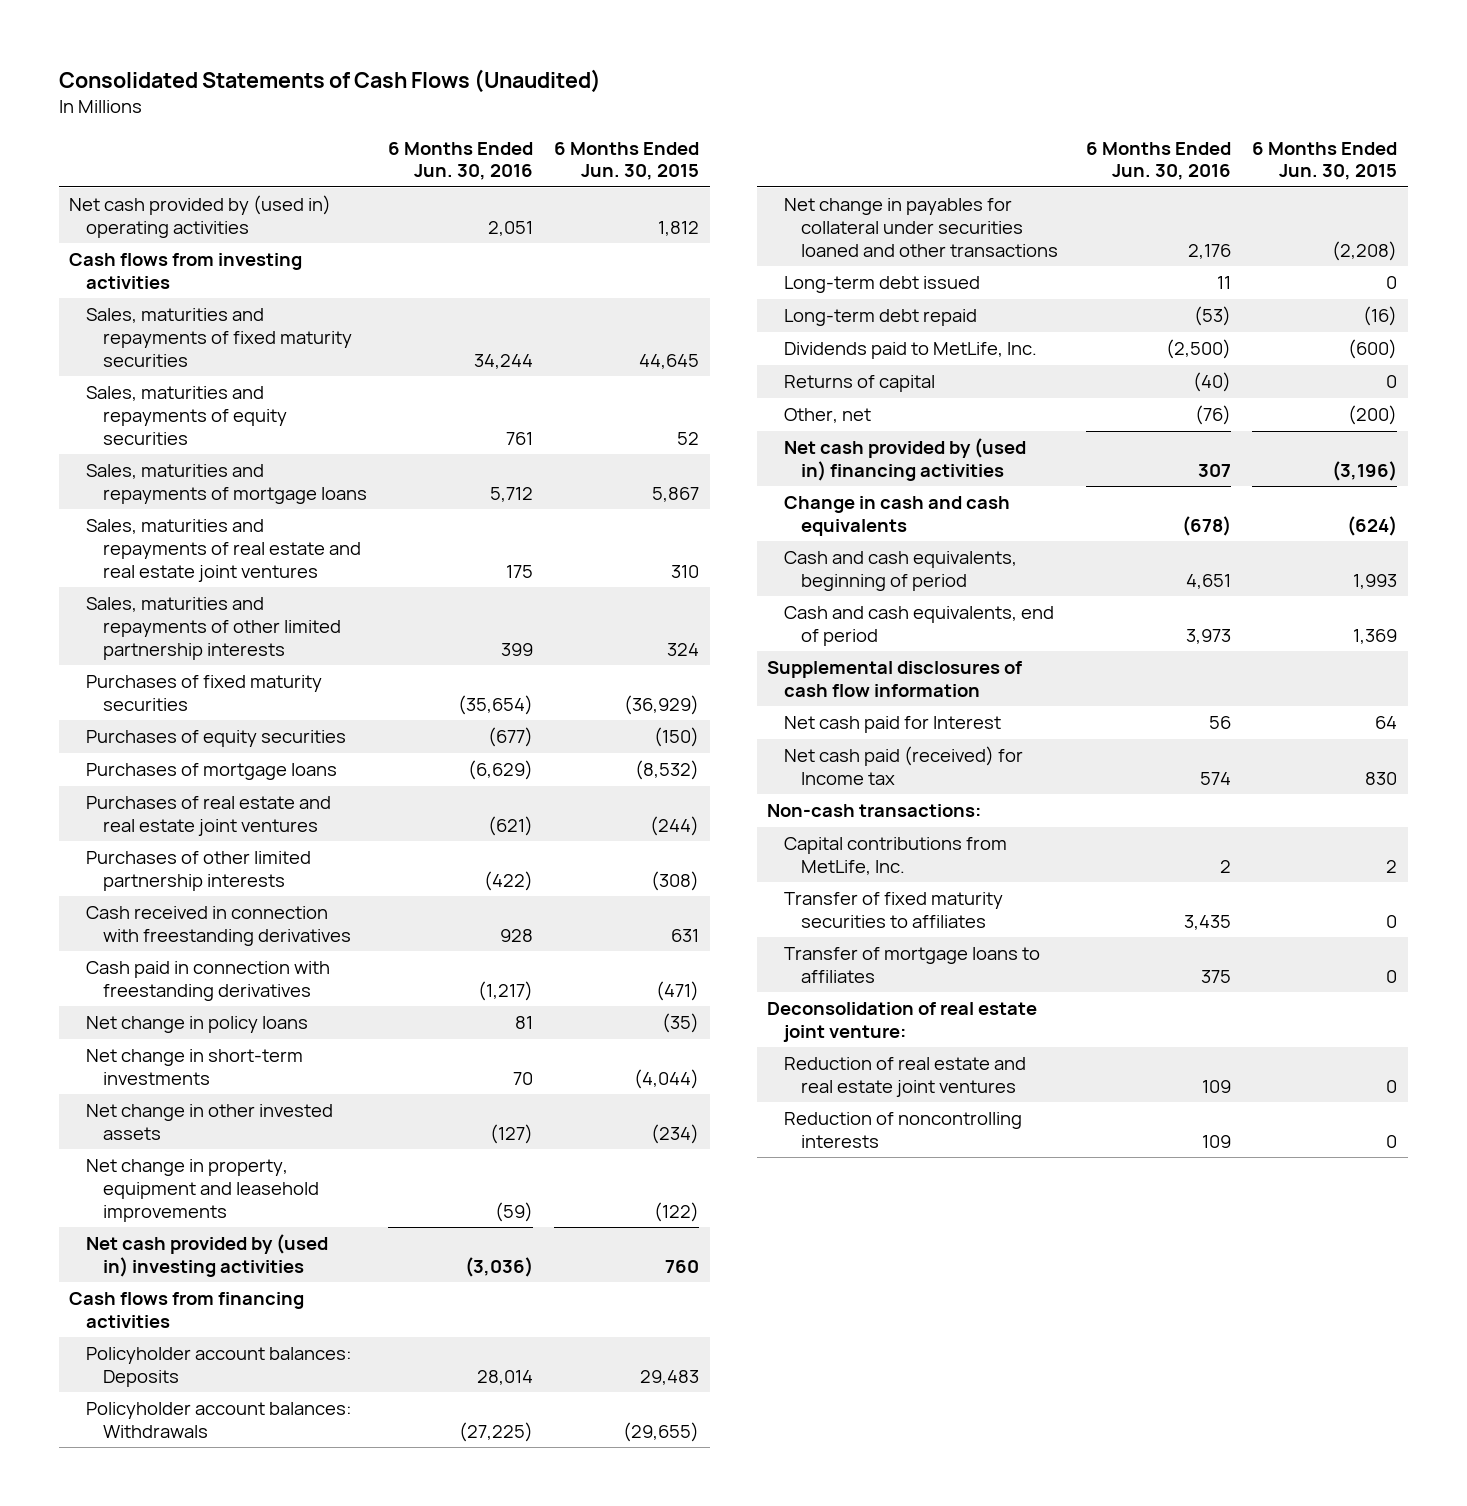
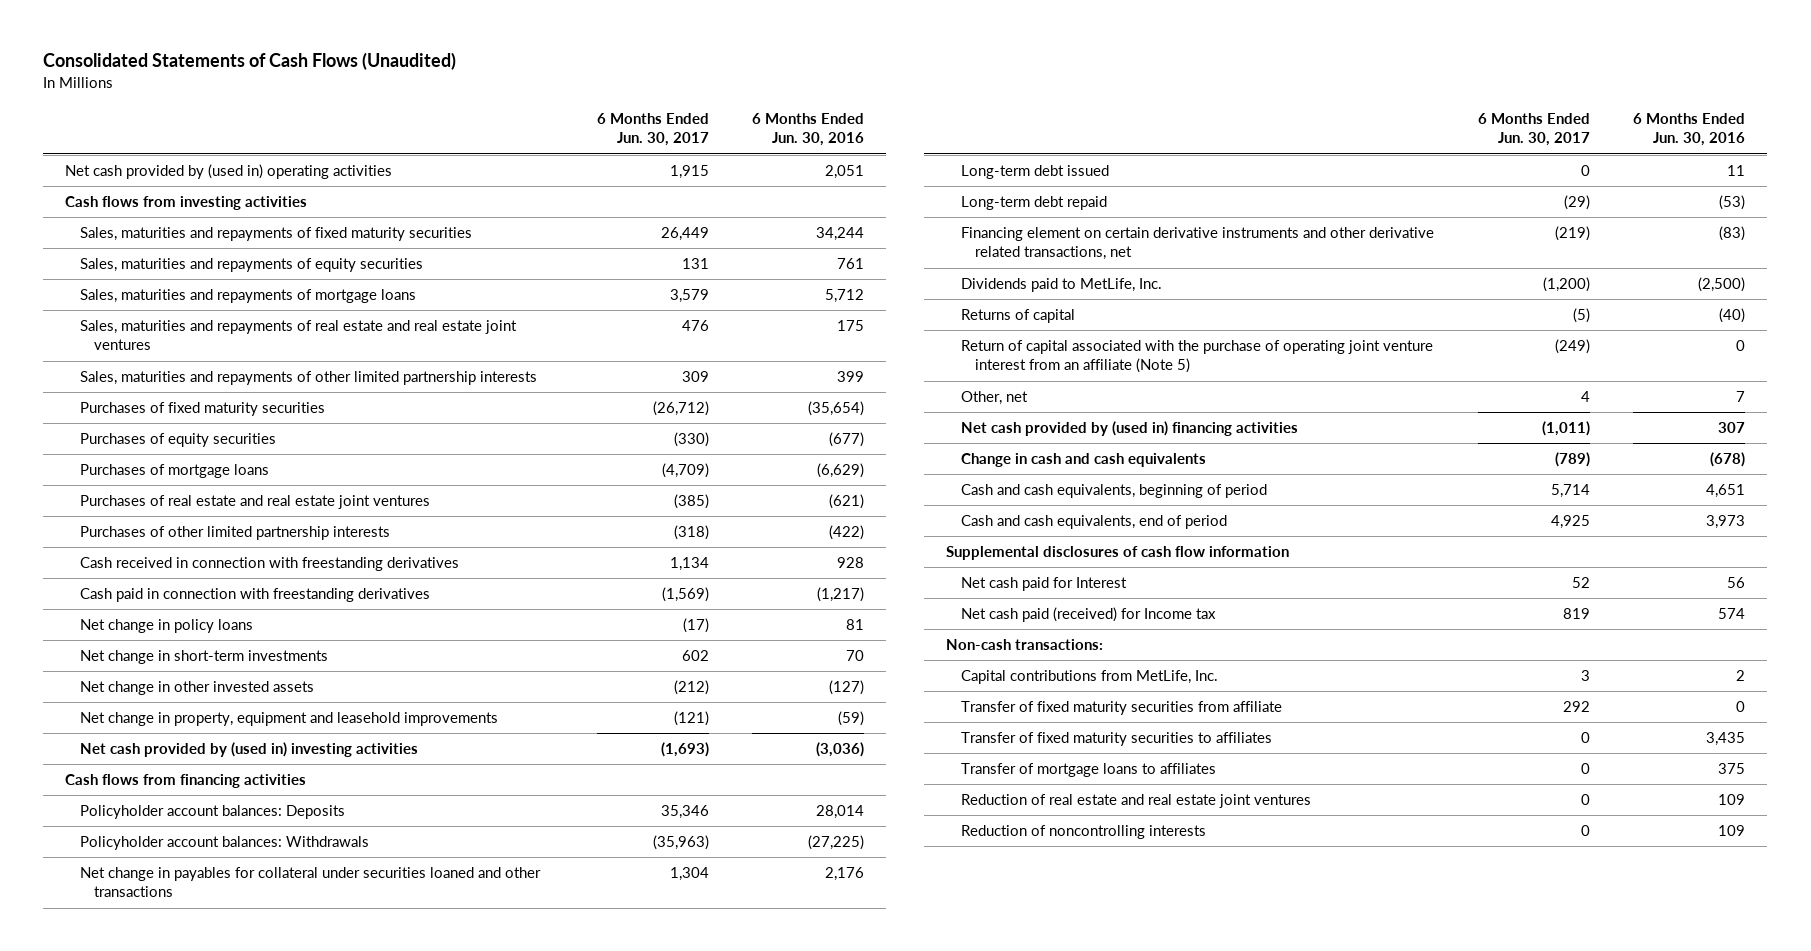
- | 6 Months Ended Jun. 30, 2016 | 6 Months Ended Jun. 30, 2015
+ | 6 Months Ended Jun. 30, 2017 | 6 Months Ended Jun. 30, 2016
+ Financing element on certain derivative instruments and other derivative related transactions, net | (219) | (83)
- Other, net | (76) | (200)
+ Return of capital associated with the purchase of operating joint venture interest from an affiliate (Note 5) | (249) | 0
+ Other, net | 4 | 7
+ Transfer of fixed maturity securities from affiliate | 292 | 0
- Deconsolidation of real estate joint venture:

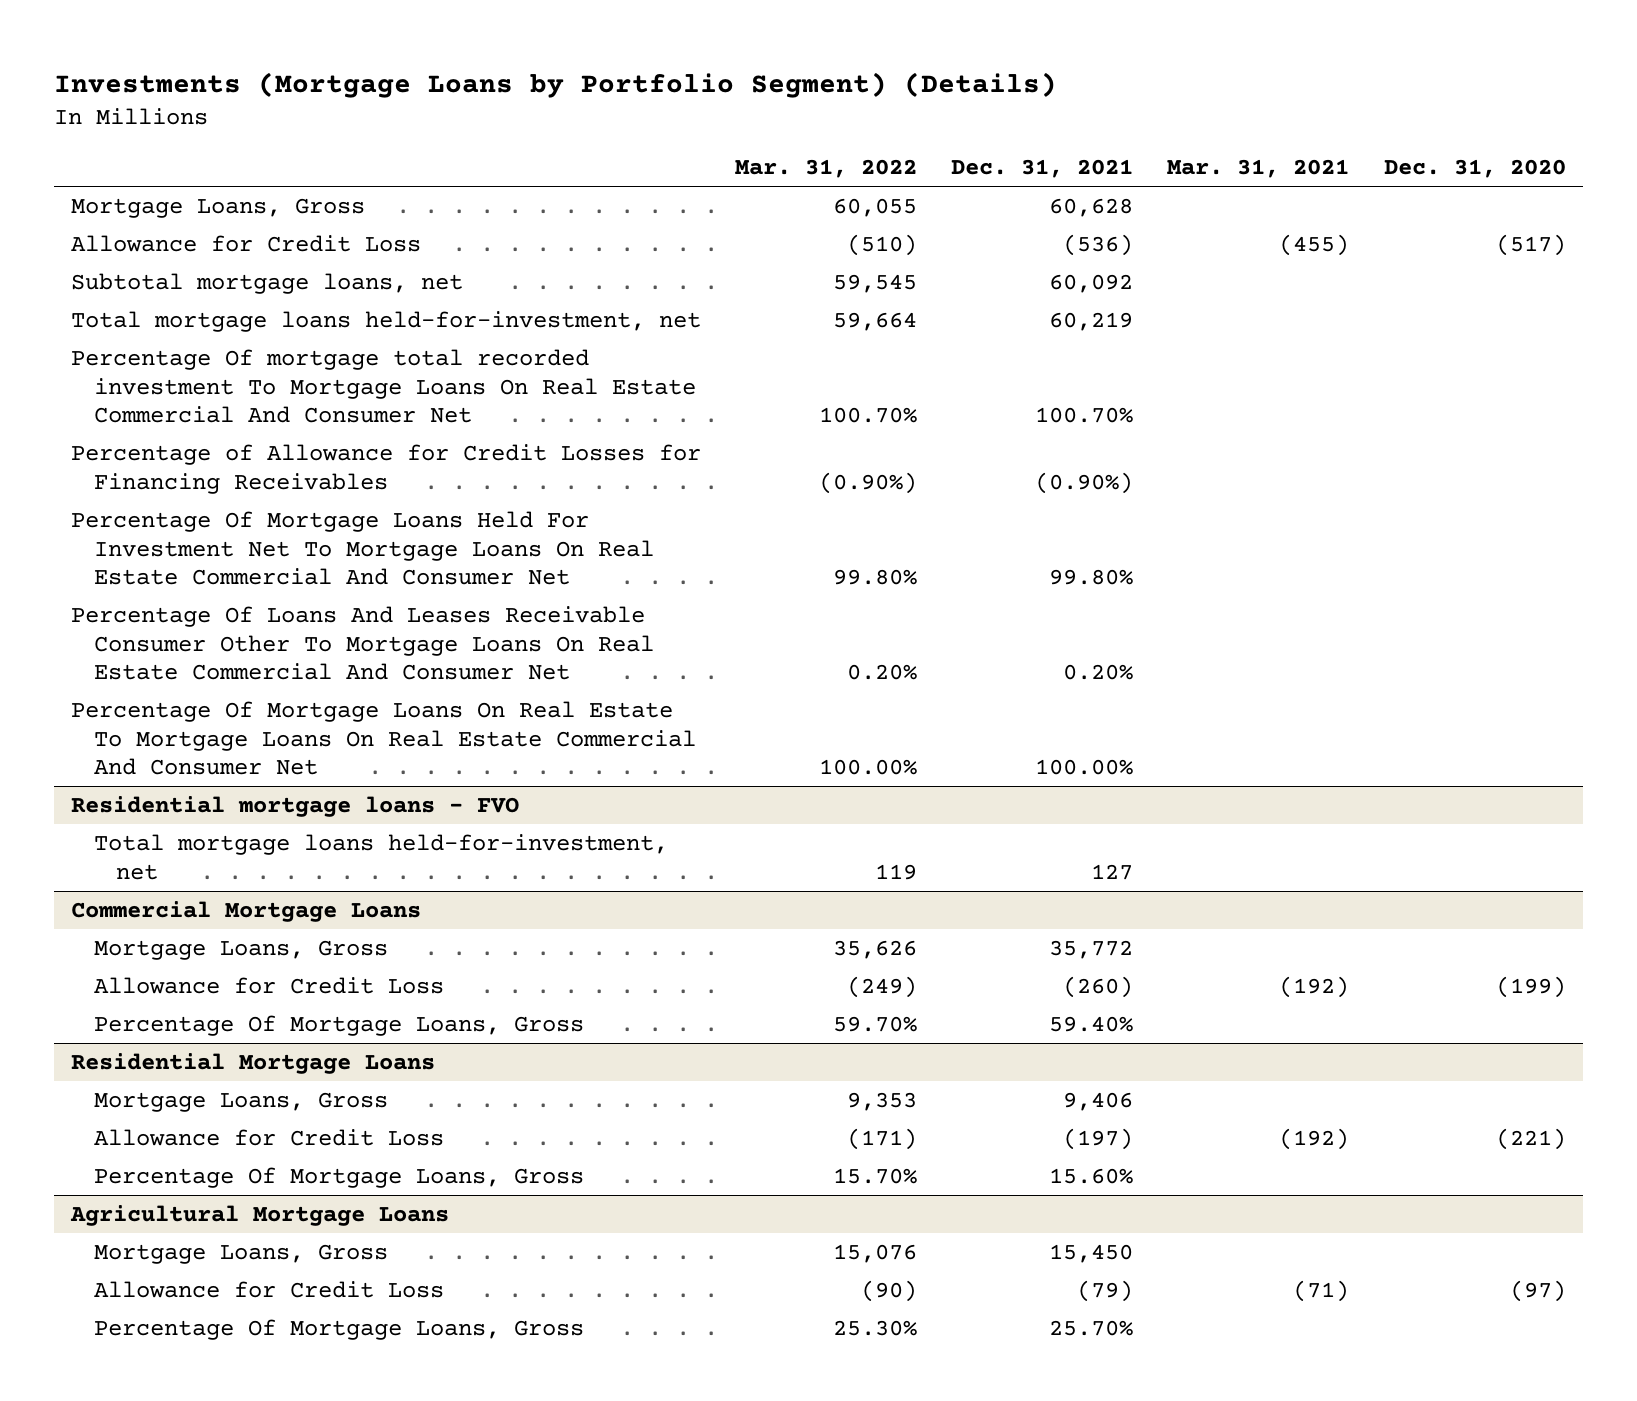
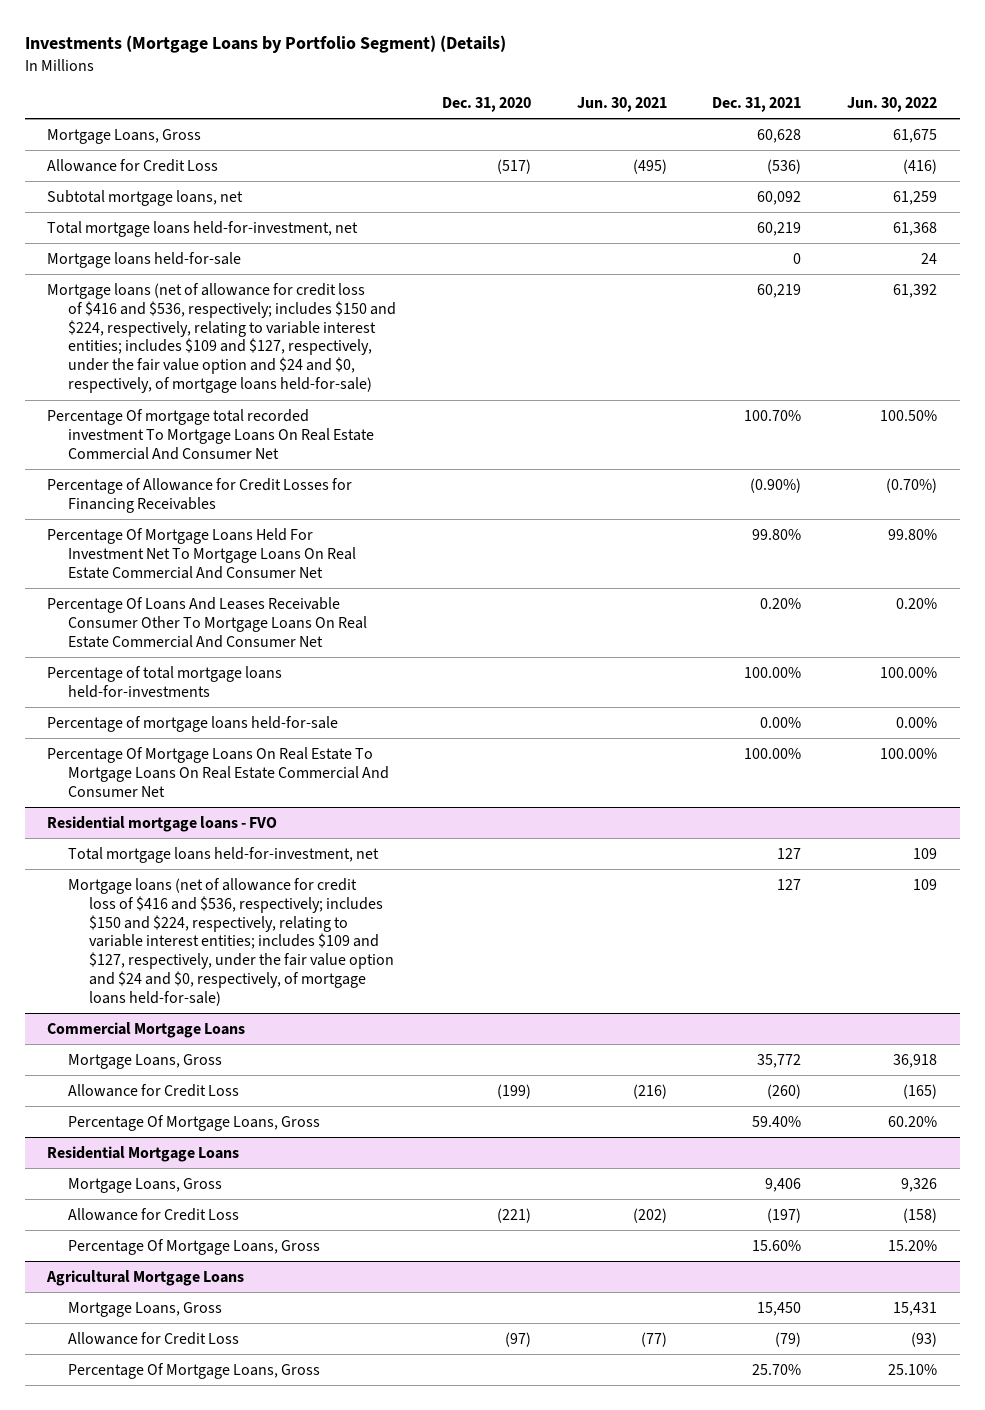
- | Mar. 31, 2022 | Dec. 31, 2021 | Mar. 31, 2021 | Dec. 31, 2020
+ | Dec. 31, 2020 | Jun. 30, 2021 | Dec. 31, 2021 | Jun. 30, 2022
+ Mortgage loans held-for-sale | | | 0 | 24
+ Mortgage loans (net of allowance for credit loss of $416 and $536, respectively; includes $150 and $224, respectively, relating to variable interest entities; includes $109 and $127, respectively, under the fair value option and $24 and $0, respectively, of mortgage loans held-for-sale) | | | 60,219 | 61,392
+ Percentage of total mortgage loans held-for-investments | | | 100.00% | 100.00%
+ Percentage of mortgage loans held-for-sale | | | 0.00% | 0.00%
@ Residential mortgage loans - FVO
+ Mortgage loans (net of allowance for credit loss of $416 and $536, respectively; includes $150 and $224, respectively, relating to variable interest entities; includes $109 and $127, respectively, under the fair value option and $24 and $0, respectively, of mortgage loans held-for-sale) | | | 127 | 109

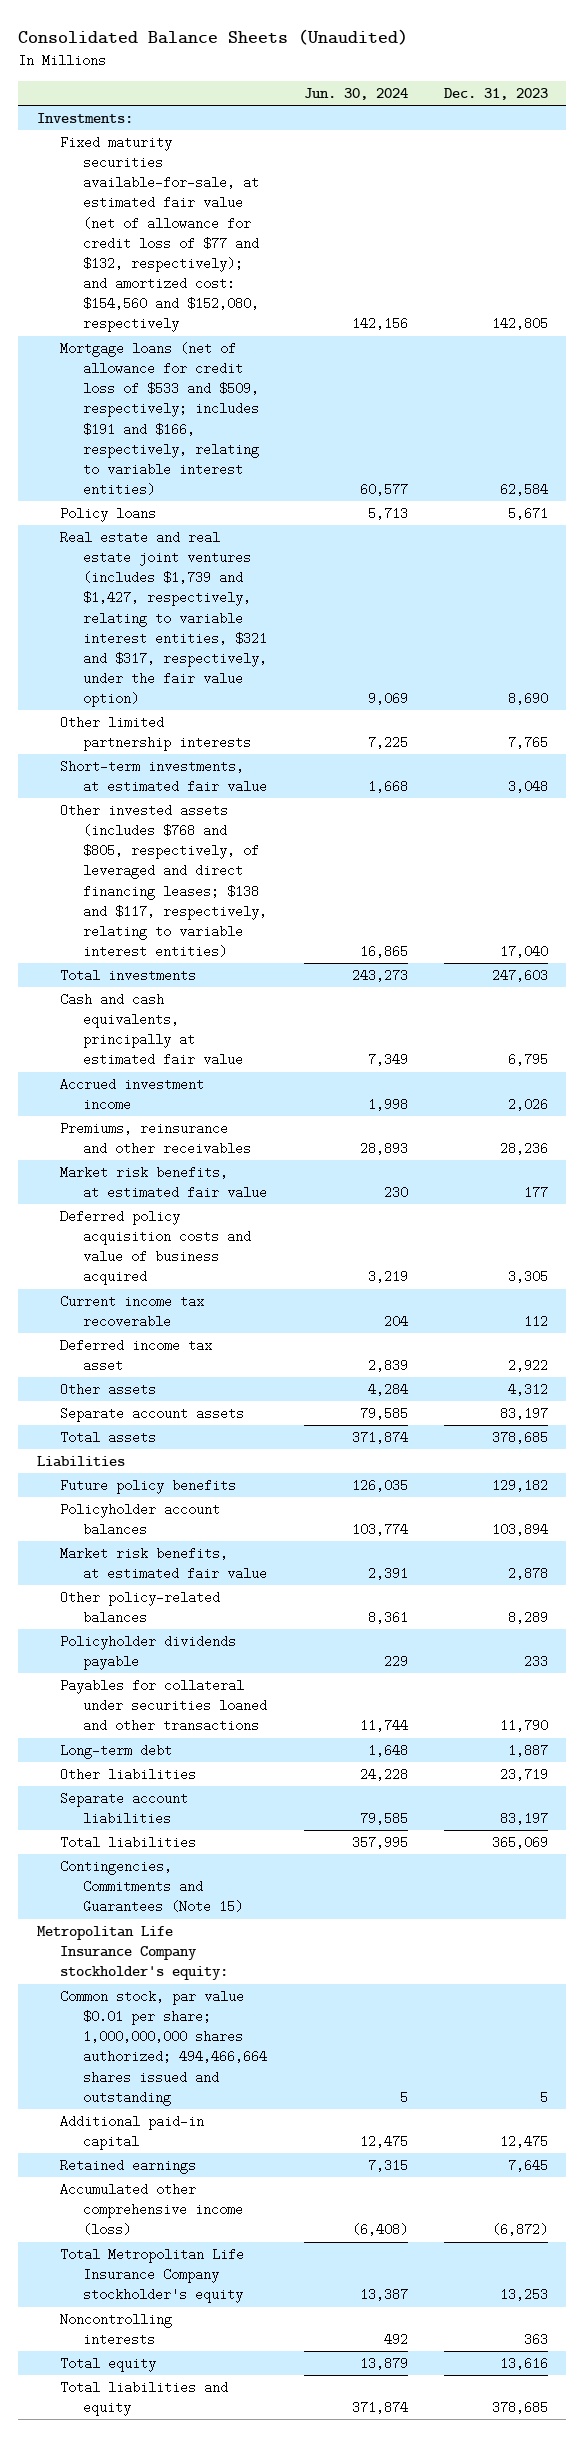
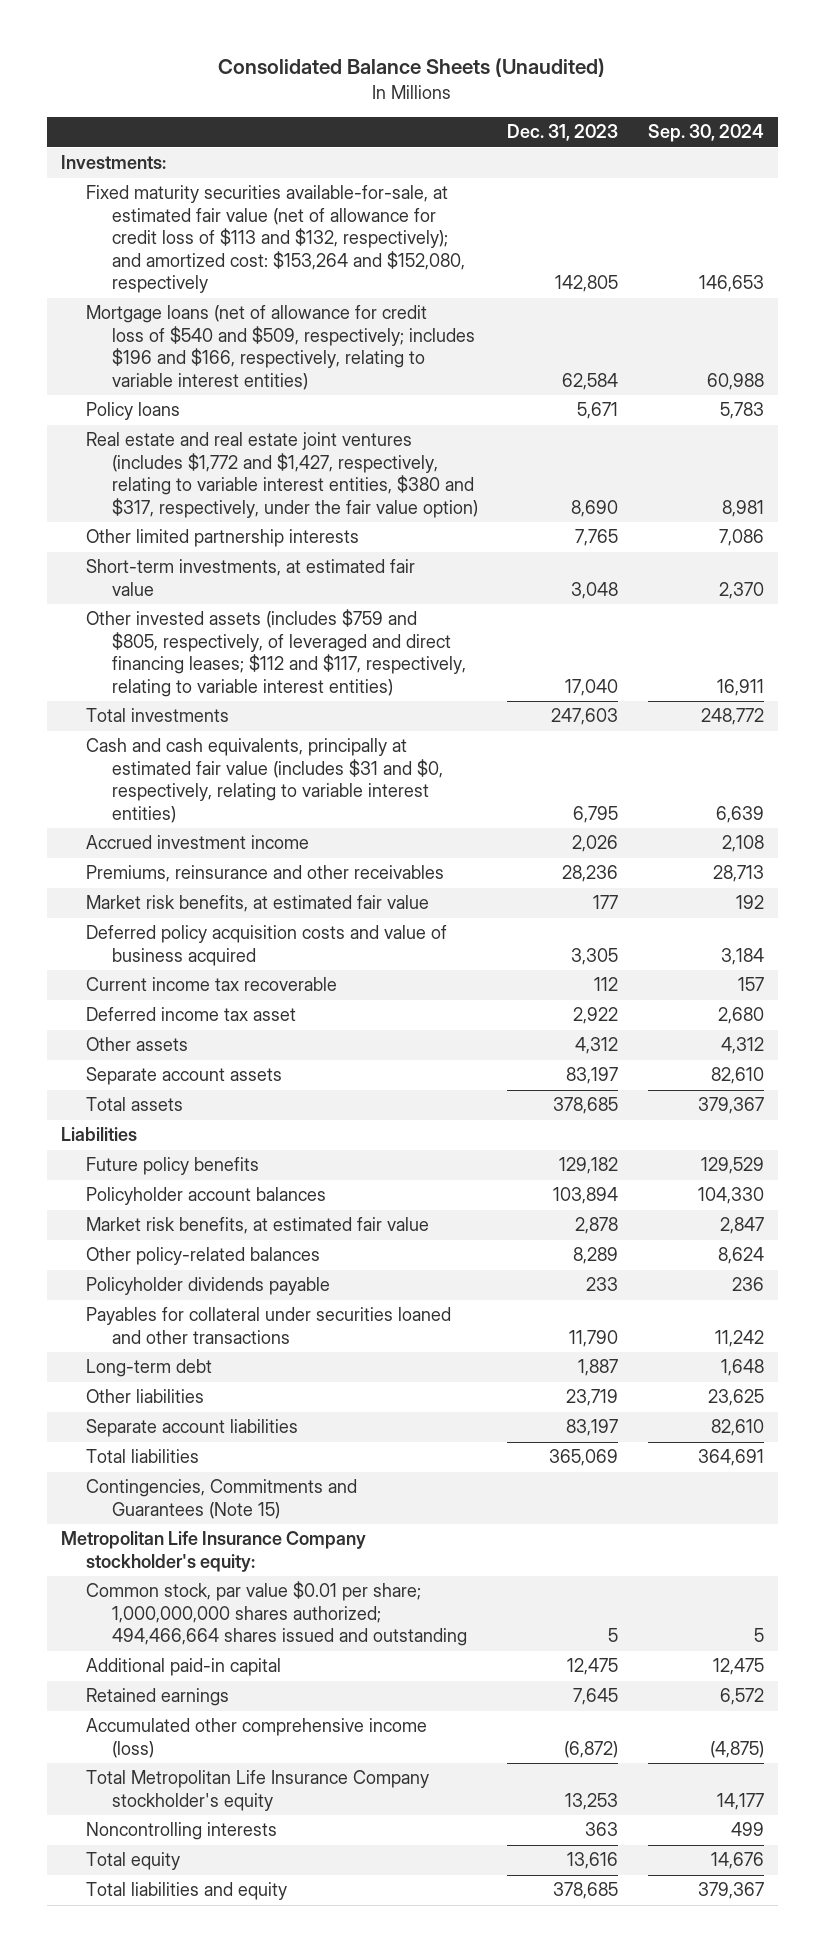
- | Jun. 30, 2024 | Dec. 31, 2023
+ | Dec. 31, 2023 | Sep. 30, 2024
- Fixed maturity securities available-for-sale, at estimated fair value (net of allowance for credit loss of $77 and $132, respectively); and amortized cost: $154,560 and $152,080, respectively | 142,156 | 142,805
- Mortgage loans (net of allowance for credit loss of $533 and $509, respectively; includes $191 and $166, respectively, relating to variable interest entities) | 60,577 | 62,584
+ Fixed maturity securities available-for-sale, at estimated fair value (net of allowance for credit loss of $113 and $132, respectively); and amortized cost: $153,264 and $152,080, respectively | 142,805 | 146,653
+ Mortgage loans (net of allowance for credit loss of $540 and $509, respectively; includes $196 and $166, respectively, relating to variable interest entities) | 62,584 | 60,988
- Real estate and real estate joint ventures (includes $1,739 and $1,427, respectively, relating to variable interest entities, $321 and $317, respectively, under the fair value option) | 9,069 | 8,690
+ Real estate and real estate joint ventures (includes $1,772 and $1,427, respectively, relating to variable interest entities, $380 and $317, respectively, under the fair value option) | 8,690 | 8,981
- Other invested assets (includes $768 and $805, respectively, of leveraged and direct financing leases; $138 and $117, respectively, relating to variable interest entities) | 16,865 | 17,040
+ Other invested assets (includes $759 and $805, respectively, of leveraged and direct financing leases; $112 and $117, respectively, relating to variable interest entities) | 17,040 | 16,911
- Cash and cash equivalents, principally at estimated fair value | 7,349 | 6,795
+ Cash and cash equivalents, principally at estimated fair value (includes $31 and $0, respectively, relating to variable interest entities) | 6,795 | 6,639

